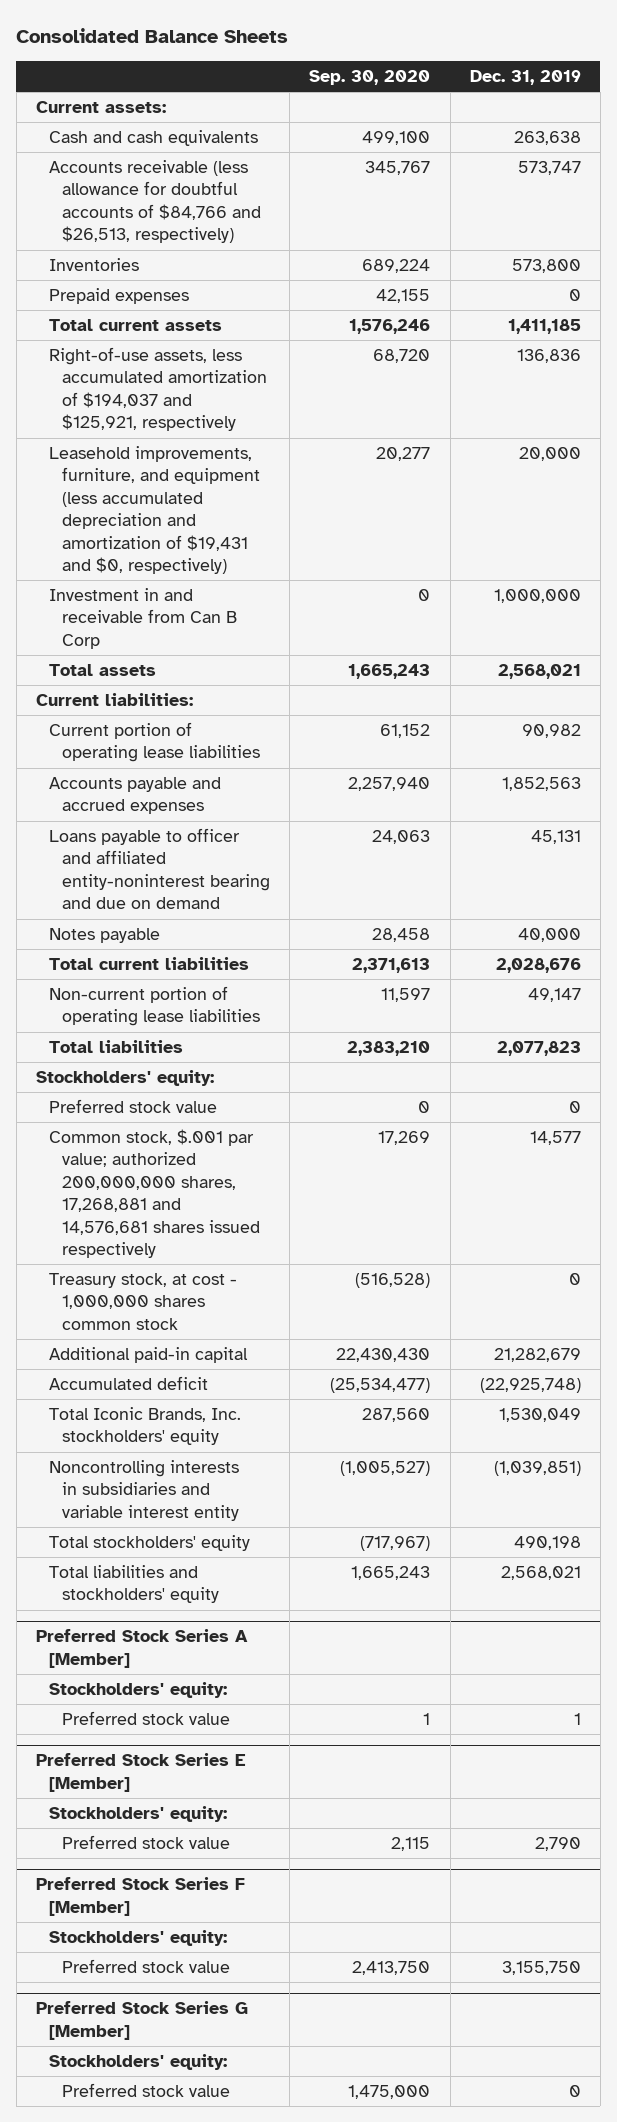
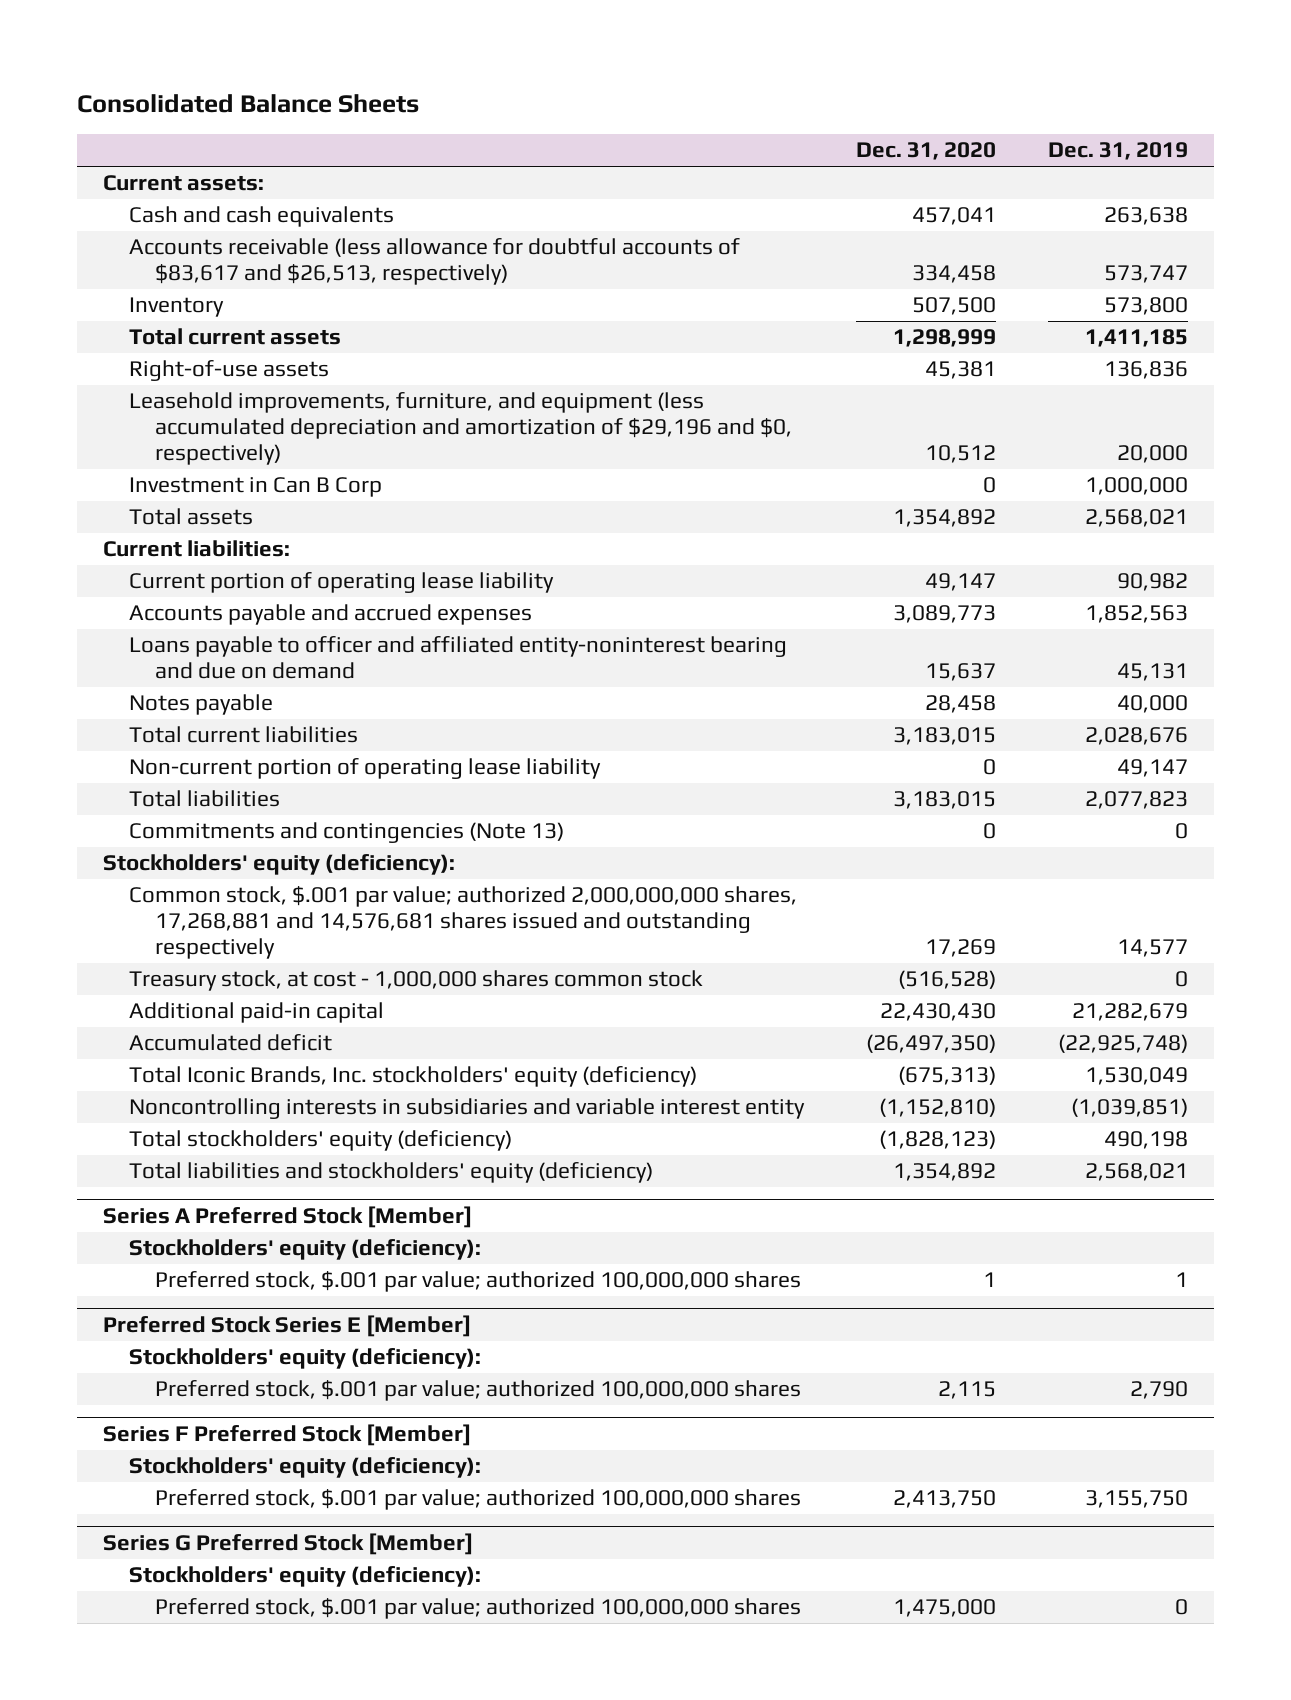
- | Sep. 30, 2020 | Dec. 31, 2019
+ | Dec. 31, 2020 | Dec. 31, 2019
- Accounts receivable (less allowance for doubtful accounts of $84,766 and $26,513, respectively) | 345,767 | 573,747
- Inventories | 689,224 | 573,800
- Prepaid expenses | 42,155 | 0
+ Accounts receivable (less allowance for doubtful accounts of $83,617 and $26,513, respectively) | 334,458 | 573,747
+ Inventory | 507,500 | 573,800
- Right-of-use assets, less accumulated amortization of $194,037 and $125,921, respectively | 68,720 | 136,836
- Leasehold improvements, furniture, and equipment (less accumulated depreciation and amortization of $19,431 and $0, respectively) | 20,277 | 20,000
- Investment in and receivable from Can B Corp | 0 | 1,000,000
+ Right-of-use assets | 45,381 | 136,836
+ Leasehold improvements, furniture, and equipment (less accumulated depreciation and amortization of $29,196 and $0, respectively) | 10,512 | 20,000
+ Investment in Can B Corp | 0 | 1,000,000
- Current portion of operating lease liabilities | 61,152 | 90,982
+ Current portion of operating lease liability | 49,147 | 90,982
- Non-current portion of operating lease liabilities | 11,597 | 49,147
+ Non-current portion of operating lease liability | 0 | 49,147
- Stockholders' equity:
- Preferred stock value | 0 | 0
- Common stock, $.001 par value; authorized 200,000,000 shares, 17,268,881 and 14,576,681 shares issued respectively | 17,269 | 14,577
+ Commitments and contingencies (Note 13) | 0 | 0
+ Stockholders' equity (deficiency):
+ Common stock, $.001 par value; authorized 2,000,000,000 shares, 17,268,881 and 14,576,681 shares issued and outstanding respectively | 17,269 | 14,577
- Total Iconic Brands, Inc. stockholders' equity | 287,560 | 1,530,049
+ Total Iconic Brands, Inc. stockholders' equity (deficiency) | (675,313) | 1,530,049
- Total stockholders' equity | (717,967) | 490,198
- Total liabilities and stockholders' equity | 1,665,243 | 2,568,021
- Preferred Stock Series A [Member]
- Stockholders' equity:
- Preferred stock value | 1 | 1
+ Total stockholders' equity (deficiency) | (1,828,123) | 490,198
+ Total liabilities and stockholders' equity (deficiency) | 1,354,892 | 2,568,021
+ Series A Preferred Stock [Member]
+ Stockholders' equity (deficiency):
+ Preferred stock, $.001 par value; authorized 100,000,000 shares | 1 | 1
@ Preferred Stock Series E [Member]
- Stockholders' equity:
- Preferred stock value | 2,115 | 2,790
- Preferred Stock Series F [Member]
- Stockholders' equity:
- Preferred stock value | 2,413,750 | 3,155,750
- Preferred Stock Series G [Member]
- Stockholders' equity:
- Preferred stock value | 1,475,000 | 0
@ Preferred Stock Series E [Member]
+ Stockholders' equity (deficiency):
+ Preferred stock, $.001 par value; authorized 100,000,000 shares | 2,115 | 2,790
+ Series F Preferred Stock [Member]
+ Stockholders' equity (deficiency):
+ Preferred stock, $.001 par value; authorized 100,000,000 shares | 2,413,750 | 3,155,750
+ Series G Preferred Stock [Member]
+ Stockholders' equity (deficiency):
+ Preferred stock, $.001 par value; authorized 100,000,000 shares | 1,475,000 | 0

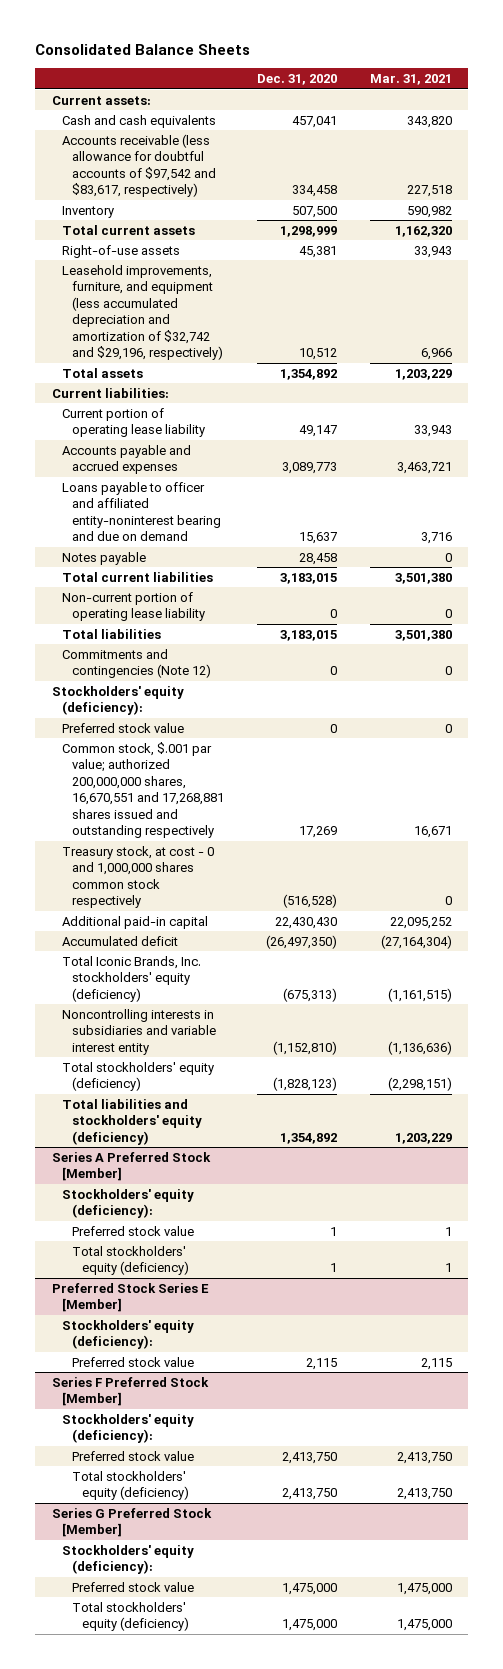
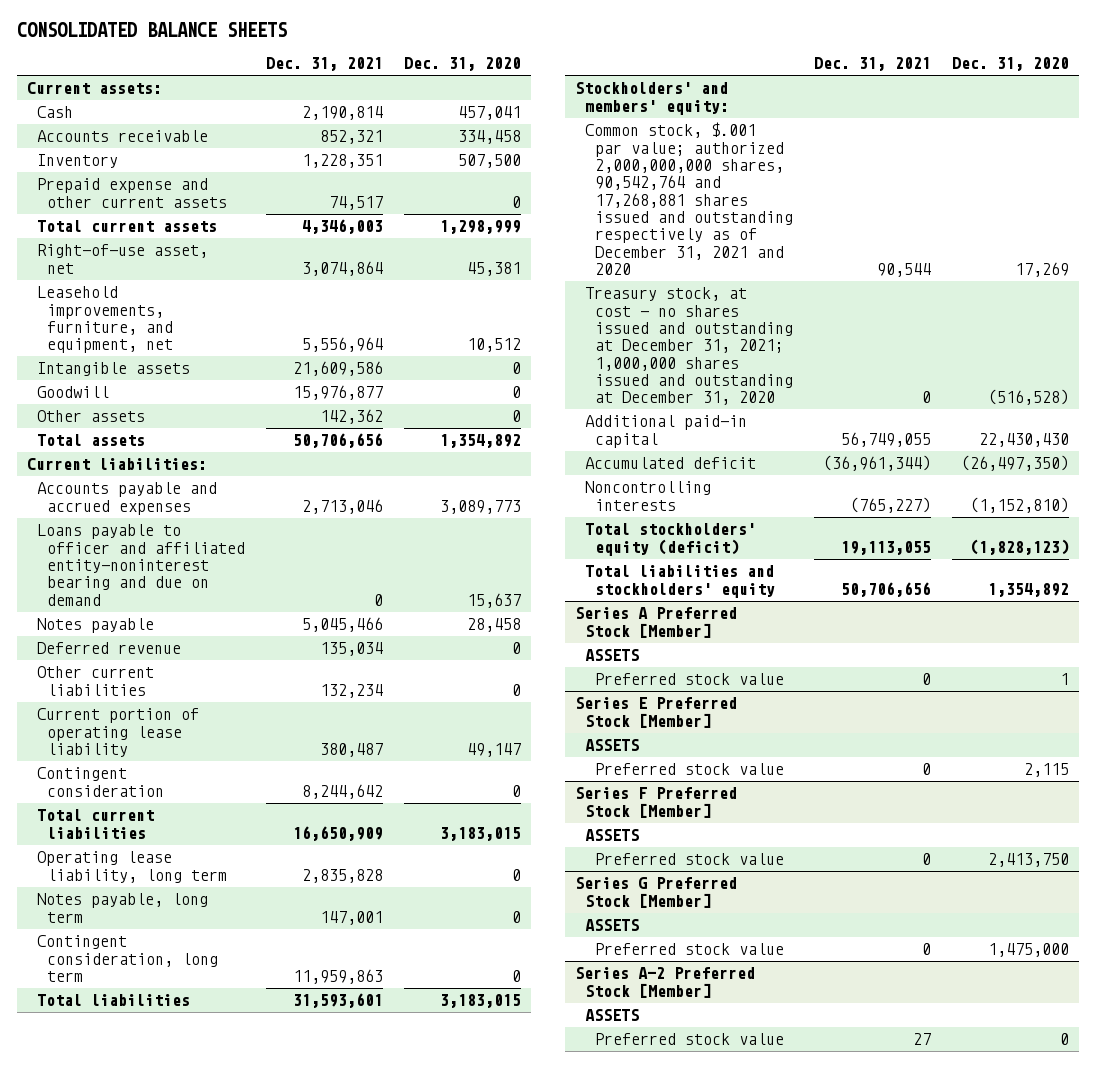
- Consolidated Balance Sheets
+ CONSOLIDATED BALANCE SHEETS
- | Dec. 31, 2020 | Mar. 31, 2021
+ | Dec. 31, 2021 | Dec. 31, 2020
- Cash and cash equivalents | 457,041 | 343,820
- Accounts receivable (less allowance for doubtful accounts of $97,542 and $83,617, respectively) | 334,458 | 227,518
+ Cash | 2,190,814 | 457,041
+ Accounts receivable | 852,321 | 334,458
+ Prepaid expense and other current assets | 74,517 | 0
- Right-of-use assets | 45,381 | 33,943
- Leasehold improvements, furniture, and equipment (less accumulated depreciation and amortization of $32,742 and $29,196, respectively) | 10,512 | 6,966
+ Right-of-use asset, net | 3,074,864 | 45,381
+ Leasehold improvements, furniture, and equipment, net | 5,556,964 | 10,512
+ Intangible assets | 21,609,586 | 0
+ Goodwill | 15,976,877 | 0
+ Other assets | 142,362 | 0
+ Deferred revenue | 135,034 | 0
+ Other current liabilities | 132,234 | 0
moved down: Current portion of operating lease liability | 380,487 | 49,147
+ Contingent consideration | 8,244,642 | 0
- Non-current portion of operating lease liability | 0 | 0
+ Operating lease liability, long term | 2,835,828 | 0
+ Notes payable, long term | 147,001 | 0
+ Contingent consideration, long term | 11,959,863 | 0
- Commitments and contingencies (Note 12) | 0 | 0
- Stockholders' equity (deficiency):
- Preferred stock value | 0 | 0
- Common stock, $.001 par value; authorized 200,000,000 shares, 16,670,551 and 17,268,881 shares issued and outstanding respectively | 17,269 | 16,671
- Treasury stock, at cost - 0 and 1,000,000 shares common stock respectively | (516,528) | 0
+ Stockholders' and members' equity:
+ Common stock, $.001 par value; authorized 2,000,000,000 shares, 90,542,764 and 17,268,881 shares issued and outstanding respectively as of December 31, 2021 and 2020 | 90,544 | 17,269
+ Treasury stock, at cost - no shares issued and outstanding at December 31, 2021; 1,000,000 shares issued and outstanding at December 31, 2020 | 0 | (516,528)
- Total Iconic Brands, Inc. stockholders' equity (deficiency) | (675,313) | (1,161,515)
- Noncontrolling interests in subsidiaries and variable interest entity | (1,152,810) | (1,136,636)
- Total stockholders' equity (deficiency) | (1,828,123) | (2,298,151)
- Total liabilities and stockholders' equity (deficiency) | 1,354,892 | 1,203,229
+ Noncontrolling interests | (765,227) | (1,152,810)
+ Total stockholders' equity (deficit) | 19,113,055 | (1,828,123)
+ Total liabilities and stockholders' equity | 50,706,656 | 1,354,892
@ Series A Preferred Stock [Member]
- Stockholders' equity (deficiency):
+ ASSETS
- Total stockholders' equity (deficiency) | 1 | 1
- Preferred Stock Series E [Member]
- Stockholders' equity (deficiency):
+ Series E Preferred Stock [Member]
+ ASSETS
@ Series F Preferred Stock [Member]
- Stockholders' equity (deficiency):
+ ASSETS
- Total stockholders' equity (deficiency) | 2,413,750 | 2,413,750
@ Series G Preferred Stock [Member]
- Stockholders' equity (deficiency):
+ ASSETS
- Total stockholders' equity (deficiency) | 1,475,000 | 1,475,000
+ Series A-2 Preferred Stock [Member]
+ ASSETS
+ Preferred stock value | 27 | 0

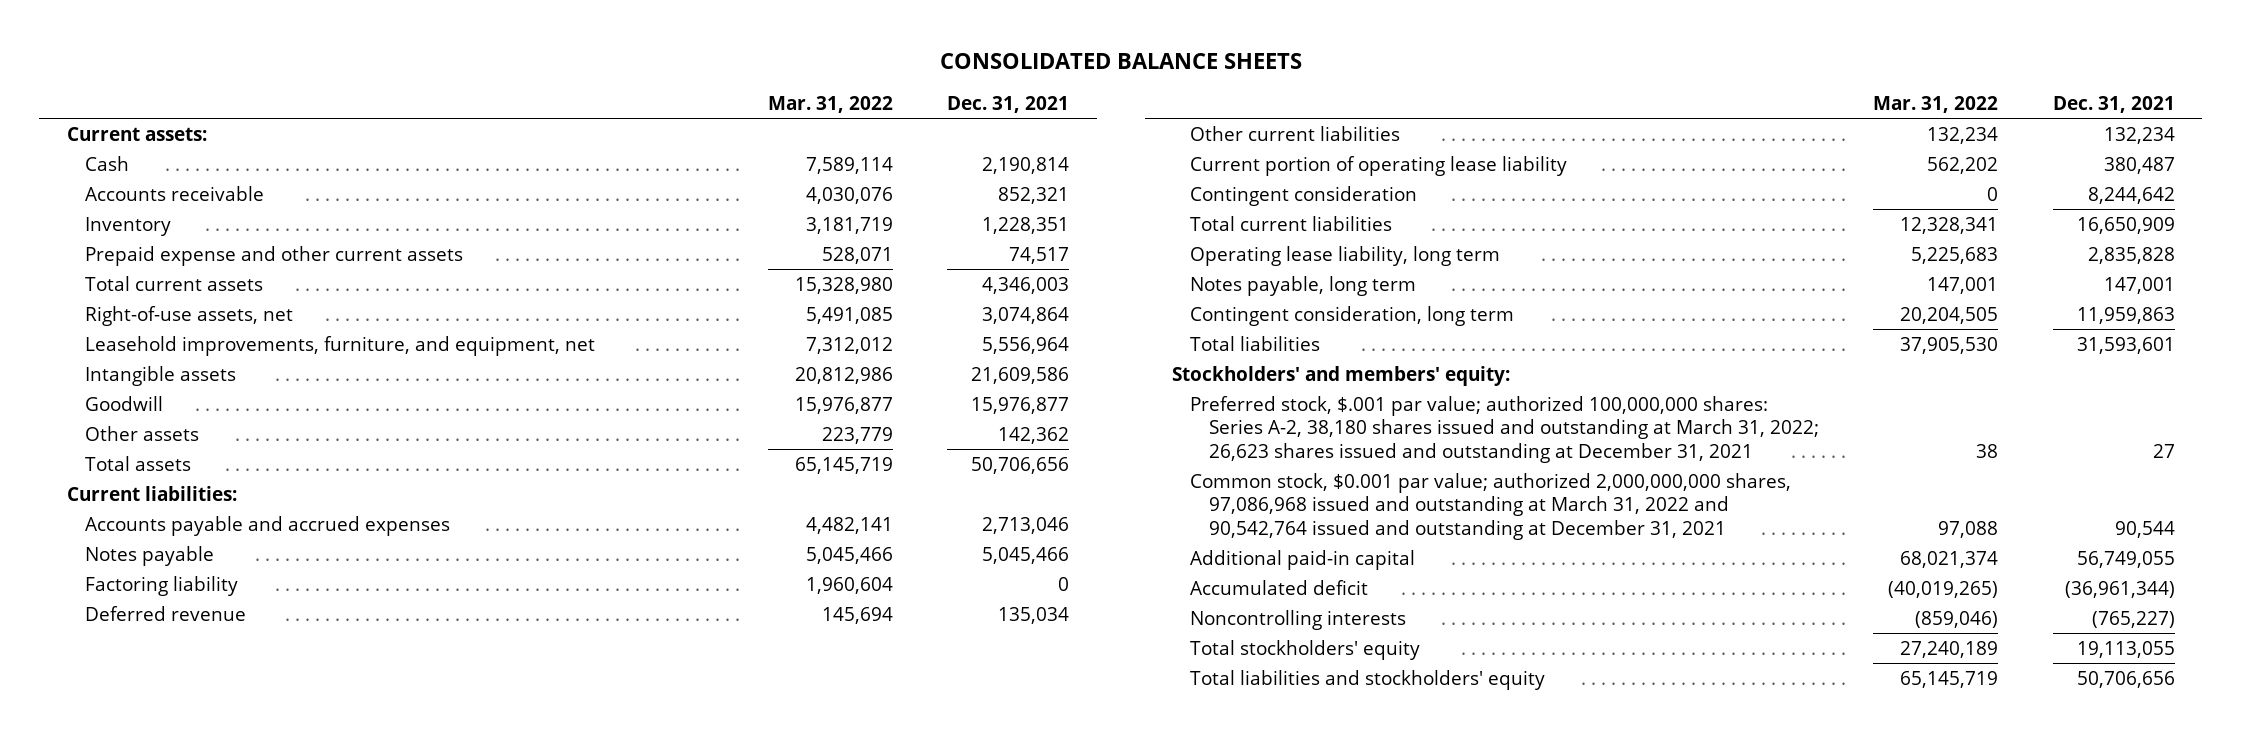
- | Dec. 31, 2021 | Dec. 31, 2020
+ | Mar. 31, 2022 | Dec. 31, 2021
- Right-of-use asset, net | 3,074,864 | 45,381
+ Right-of-use assets, net | 5,491,085 | 3,074,864
- Loans payable to officer and affiliated entity-noninterest bearing and due on demand | 0 | 15,637
+ Factoring liability | 1,960,604 | 0
- Common stock, $.001 par value; authorized 2,000,000,000 shares, 90,542,764 and 17,268,881 shares issued and outstanding respectively as of December 31, 2021 and 2020 | 90,544 | 17,269
- Treasury stock, at cost - no shares issued and outstanding at December 31, 2021; 1,000,000 shares issued and outstanding at December 31, 2020 | 0 | (516,528)
+ Preferred stock, $.001 par value; authorized 100,000,000 shares: Series A-2, 38,180 shares issued and outstanding at March 31, 2022; 26,623 shares issued and outstanding at December 31, 2021 | 38 | 27
+ Common stock, $0.001 par value; authorized 2,000,000,000 shares, 97,086,968 issued and outstanding at March 31, 2022 and 90,542,764 issued and outstanding at December 31, 2021 | 97,088 | 90,544
- Total stockholders' equity (deficit) | 19,113,055 | (1,828,123)
+ Total stockholders' equity | 27,240,189 | 19,113,055
- Series A Preferred Stock [Member]
- ASSETS
- Preferred stock value | 0 | 1
- Series E Preferred Stock [Member]
- ASSETS
- Preferred stock value | 0 | 2,115
- Series F Preferred Stock [Member]
- ASSETS
- Preferred stock value | 0 | 2,413,750
- Series G Preferred Stock [Member]
- ASSETS
- Preferred stock value | 0 | 1,475,000
- Series A-2 Preferred Stock [Member]
- ASSETS
- Preferred stock value | 27 | 0

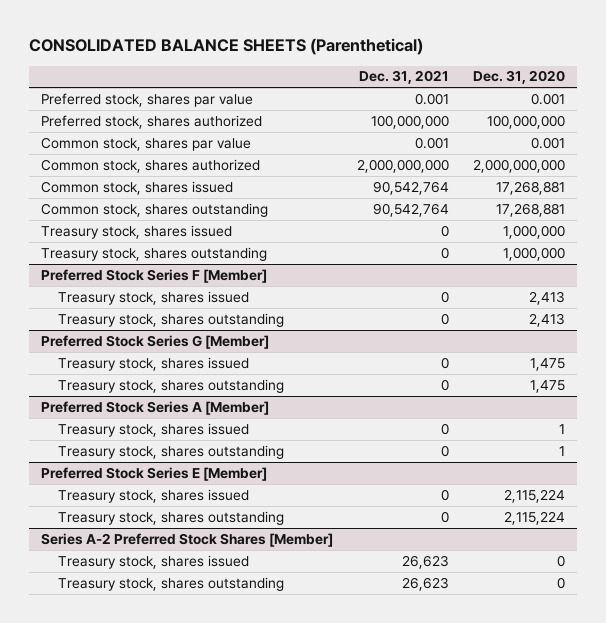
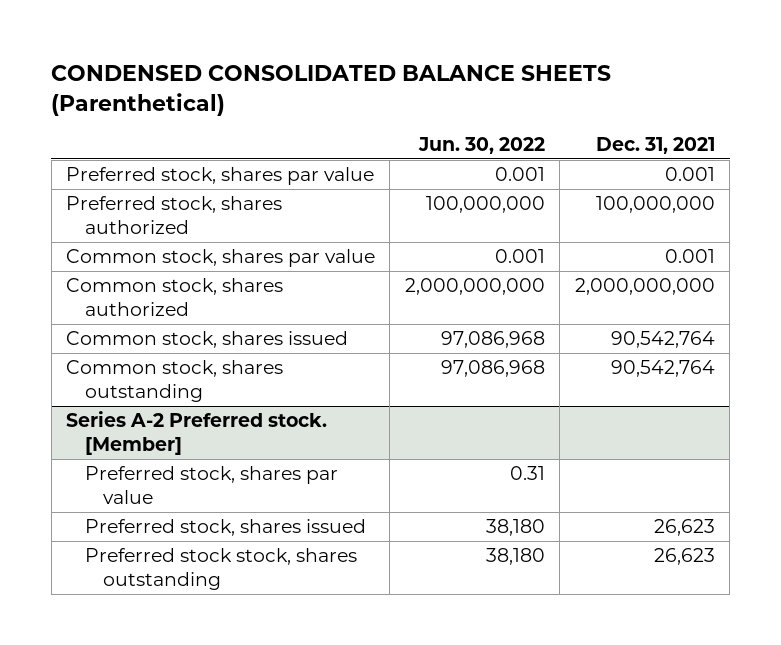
- CONSOLIDATED BALANCE SHEETS (Parenthetical)
+ CONDENSED CONSOLIDATED BALANCE SHEETS (Parenthetical)
- | Dec. 31, 2021 | Dec. 31, 2020
+ | Jun. 30, 2022 | Dec. 31, 2021
- Treasury stock, shares issued | 0 | 1,000,000
- Treasury stock, shares outstanding | 0 | 1,000,000
- Preferred Stock Series F [Member]
- Treasury stock, shares issued | 0 | 2,413
- Treasury stock, shares outstanding | 0 | 2,413
- Preferred Stock Series G [Member]
- Treasury stock, shares issued | 0 | 1,475
- Treasury stock, shares outstanding | 0 | 1,475
- Preferred Stock Series A [Member]
- Treasury stock, shares issued | 0 | 1
- Treasury stock, shares outstanding | 0 | 1
- Preferred Stock Series E [Member]
- Treasury stock, shares issued | 0 | 2,115,224
- Treasury stock, shares outstanding | 0 | 2,115,224
- Series A-2 Preferred Stock Shares [Member]
- Treasury stock, shares issued | 26,623 | 0
- Treasury stock, shares outstanding | 26,623 | 0
+ Series A-2 Preferred stock. [Member]
+ Preferred stock, shares par value | 0.31 |
+ Preferred stock, shares issued | 38,180 | 26,623
+ Preferred stock stock, shares outstanding | 38,180 | 26,623

